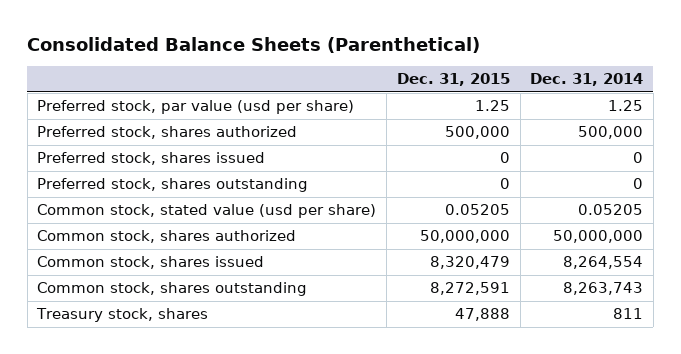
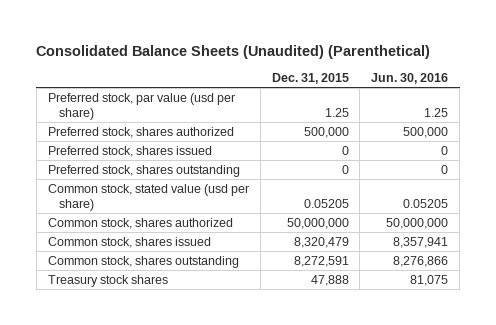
- Consolidated Balance Sheets (Parenthetical)
+ Consolidated Balance Sheets (Unaudited) (Parenthetical)
- | Dec. 31, 2015 | Dec. 31, 2014
+ | Dec. 31, 2015 | Jun. 30, 2016
- Treasury stock, shares | 47,888 | 811
+ Treasury stock shares | 47,888 | 81,075

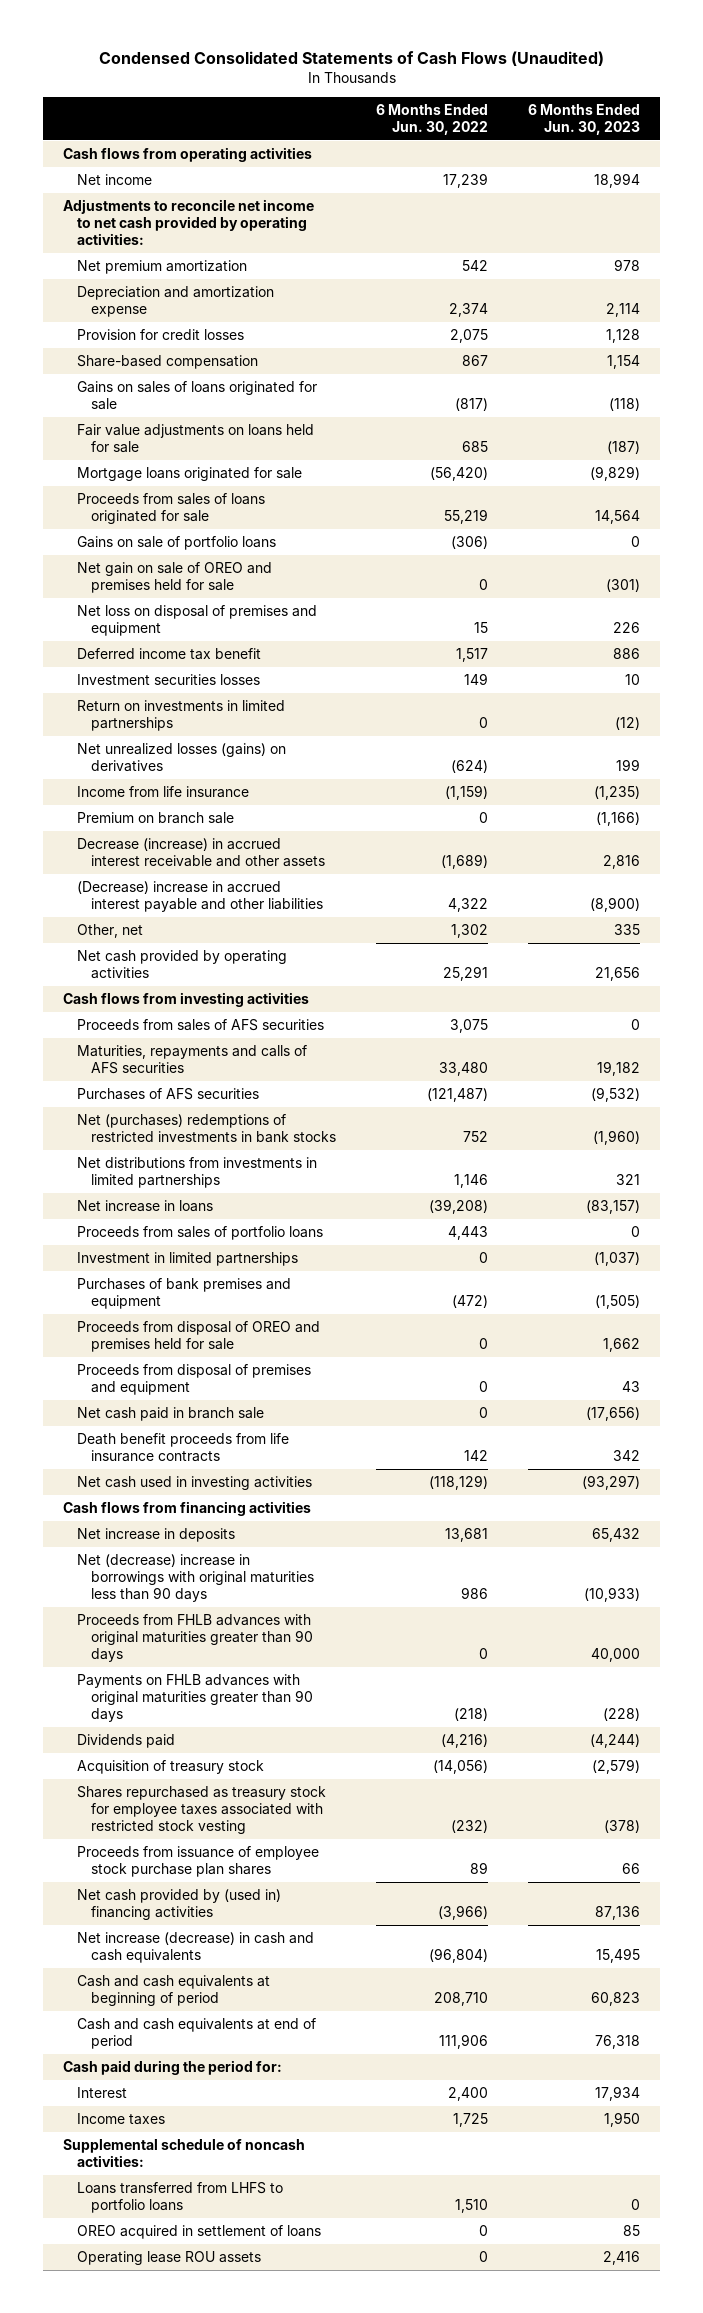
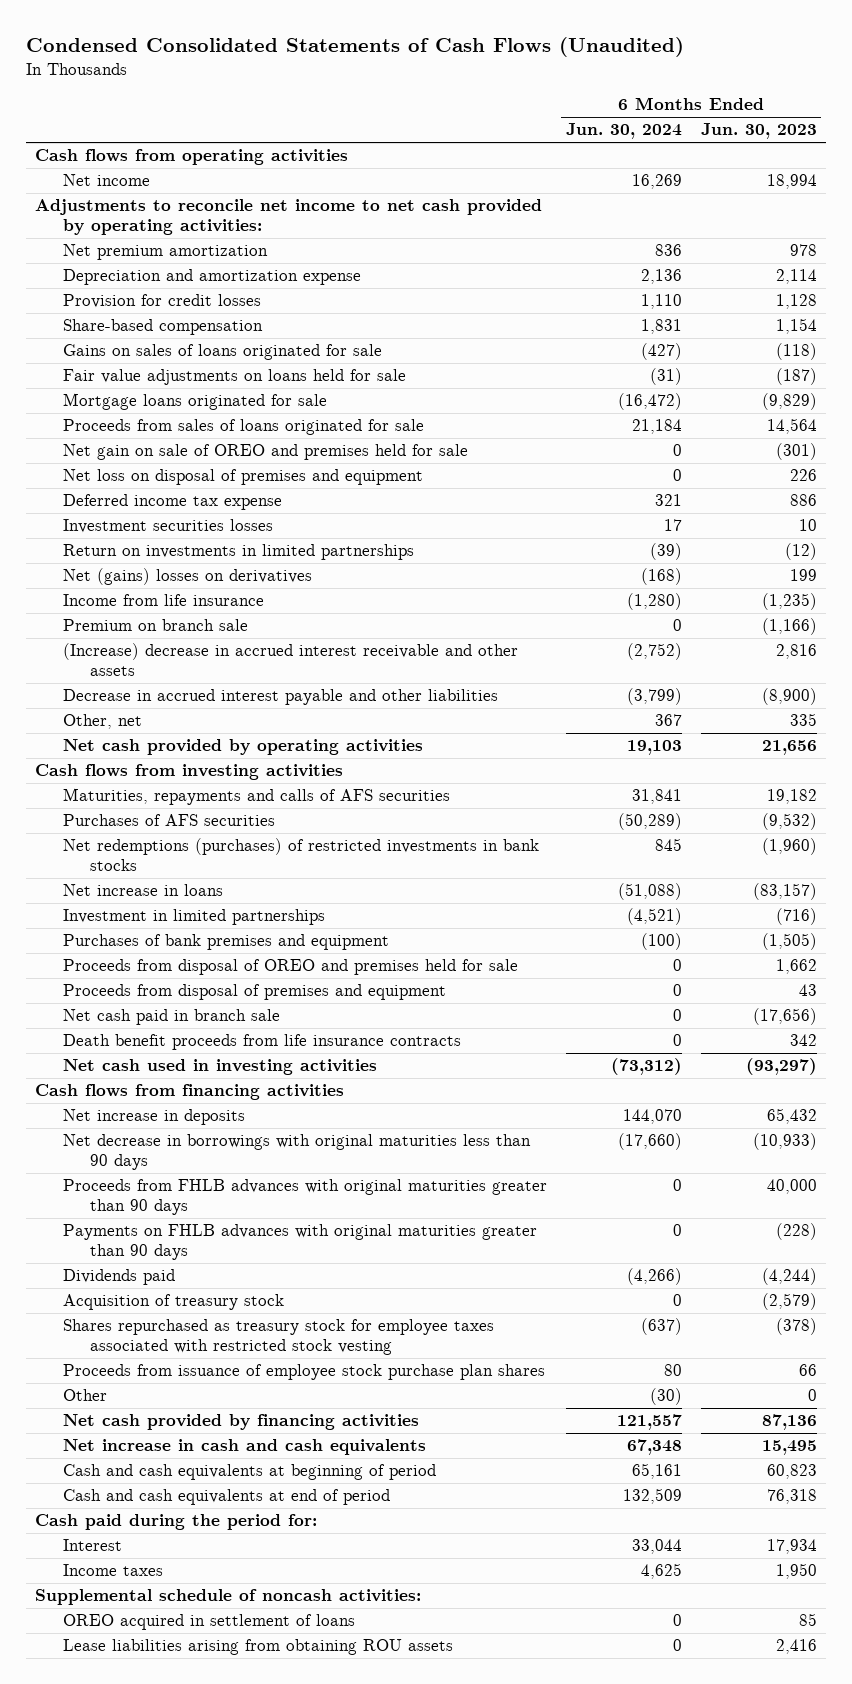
- | 6 Months Ended Jun. 30, 2022 | 6 Months Ended Jun. 30, 2023
+ | 6 Months Ended Jun. 30, 2024 | 6 Months Ended Jun. 30, 2023
- Gains on sale of portfolio loans | (306) | 0
- Deferred income tax benefit | 1,517 | 886
+ Deferred income tax expense | 321 | 886
- Net unrealized losses (gains) on derivatives | (624) | 199
+ Net (gains) losses on derivatives | (168) | 199
- Decrease (increase) in accrued interest receivable and other assets | (1,689) | 2,816
- (Decrease) increase in accrued interest payable and other liabilities | 4,322 | (8,900)
+ (Increase) decrease in accrued interest receivable and other assets | (2,752) | 2,816
+ Decrease in accrued interest payable and other liabilities | (3,799) | (8,900)
- Proceeds from sales of AFS securities | 3,075 | 0
- Net (purchases) redemptions of restricted investments in bank stocks | 752 | (1,960)
- Net distributions from investments in limited partnerships | 1,146 | 321
+ Net redemptions (purchases) of restricted investments in bank stocks | 845 | (1,960)
- Proceeds from sales of portfolio loans | 4,443 | 0
- Investment in limited partnerships | 0 | (1,037)
+ Investment in limited partnerships | (4,521) | (716)
- Net (decrease) increase in borrowings with original maturities less than 90 days | 986 | (10,933)
+ Net decrease in borrowings with original maturities less than 90 days | (17,660) | (10,933)
- Net cash provided by (used in) financing activities | (3,966) | 87,136
- Net increase (decrease) in cash and cash equivalents | (96,804) | 15,495
+ Other | (30) | 0
+ Net cash provided by financing activities | 121,557 | 87,136
+ Net increase in cash and cash equivalents | 67,348 | 15,495
- Loans transferred from LHFS to portfolio loans | 1,510 | 0
- Operating lease ROU assets | 0 | 2,416
+ Lease liabilities arising from obtaining ROU assets | 0 | 2,416

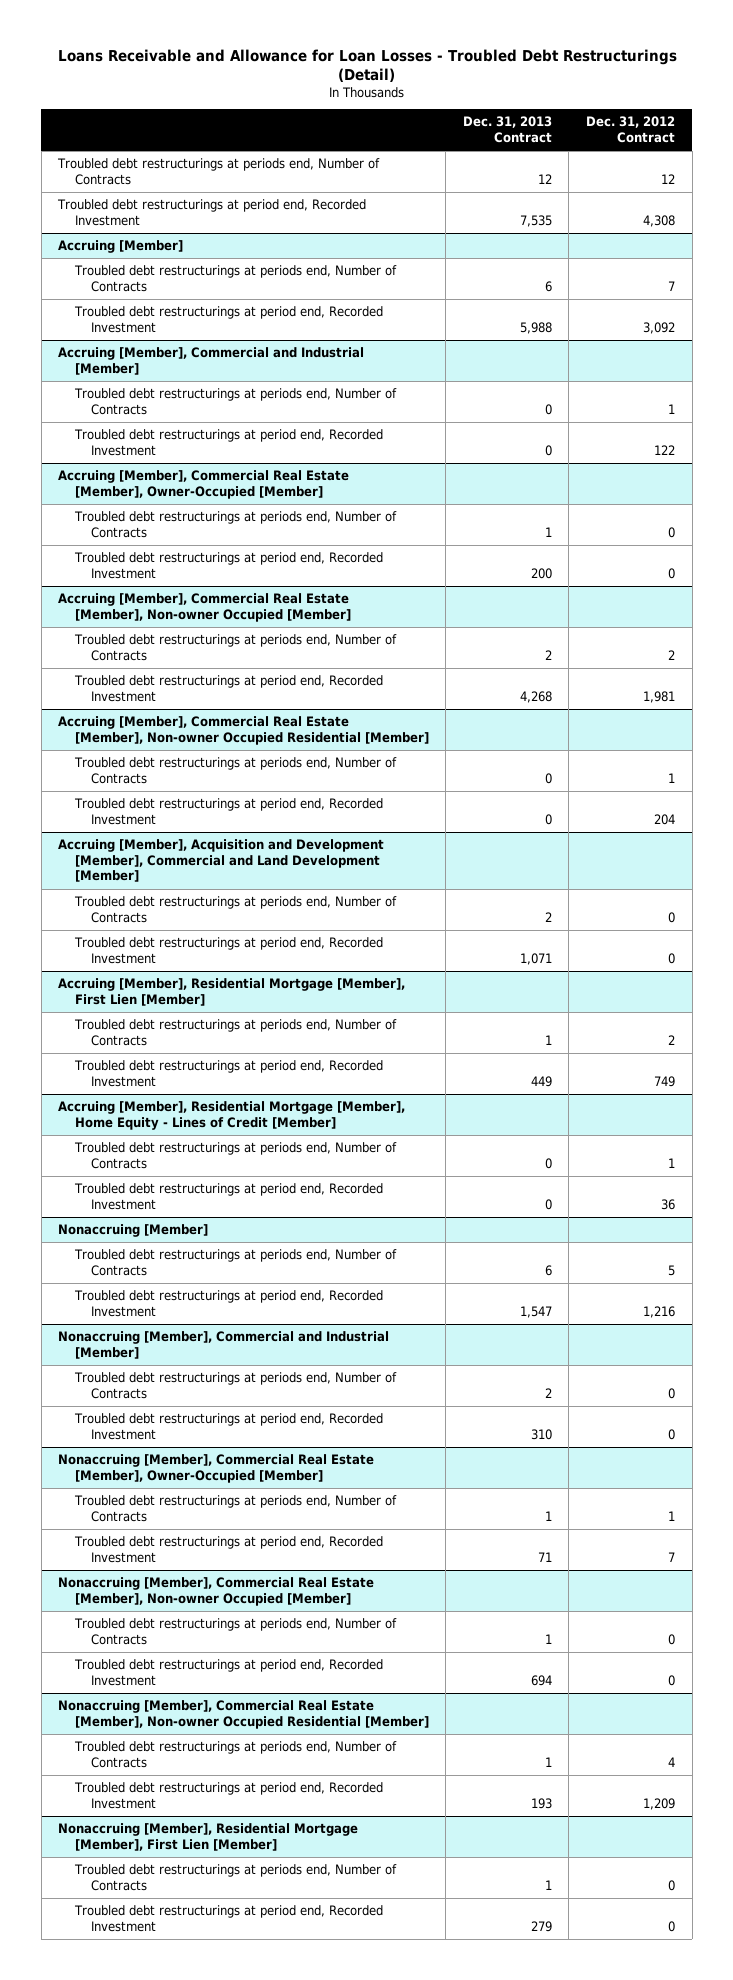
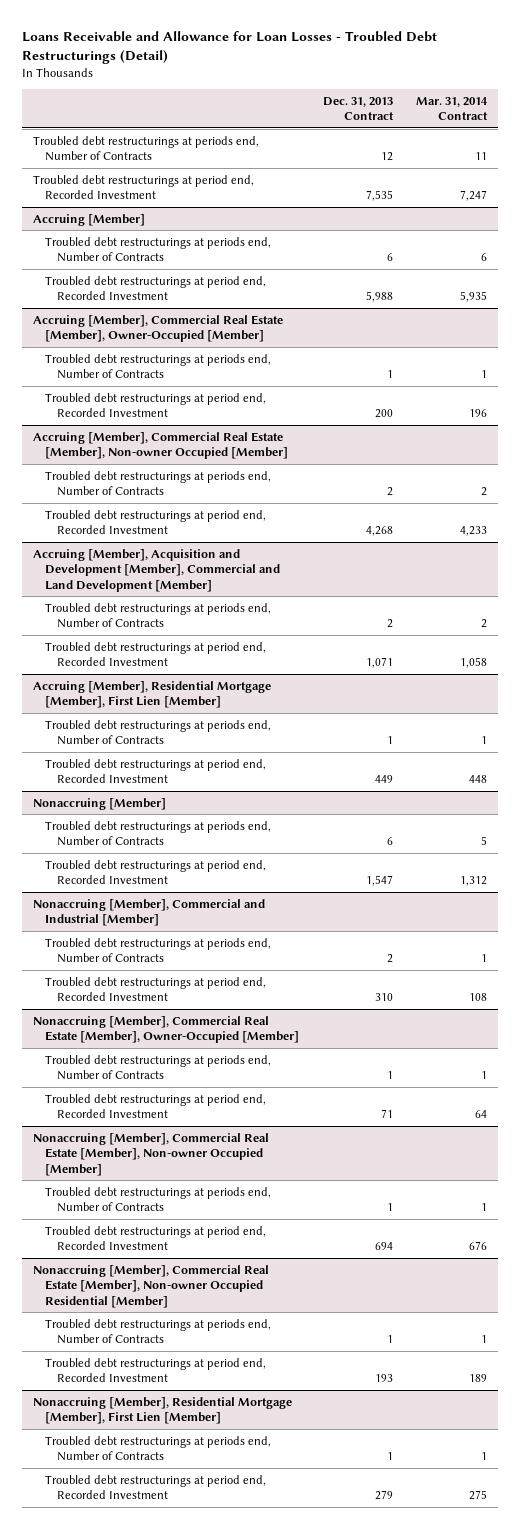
- | Dec. 31, 2013 Contract | Dec. 31, 2012 Contract
+ | Dec. 31, 2013 Contract | Mar. 31, 2014 Contract
- Accruing [Member], Commercial and Industrial [Member]
- Troubled debt restructurings at periods end, Number of Contracts | 0 | 1
- Troubled debt restructurings at period end, Recorded Investment | 0 | 122
- Accruing [Member], Commercial Real Estate [Member], Non-owner Occupied Residential [Member]
- Troubled debt restructurings at periods end, Number of Contracts | 0 | 1
- Troubled debt restructurings at period end, Recorded Investment | 0 | 204
- Accruing [Member], Residential Mortgage [Member], Home Equity - Lines of Credit [Member]
- Troubled debt restructurings at periods end, Number of Contracts | 0 | 1
- Troubled debt restructurings at period end, Recorded Investment | 0 | 36

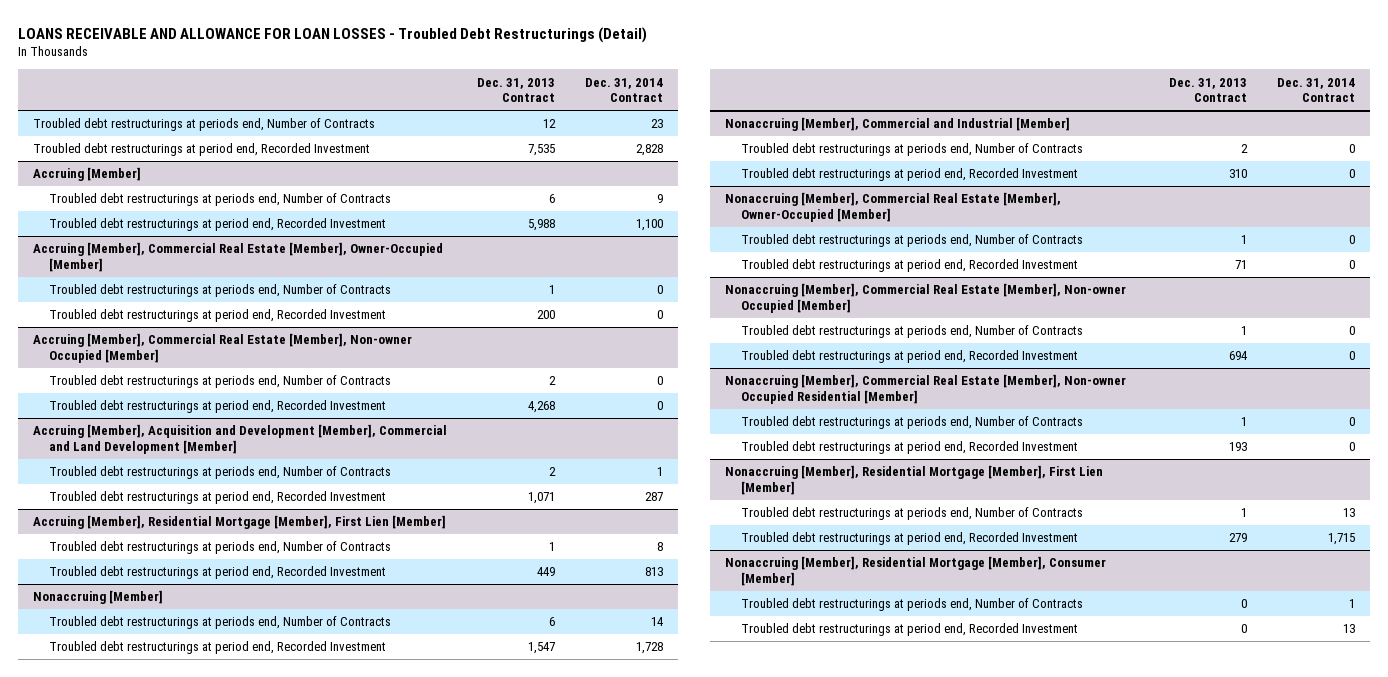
- Loans Receivable and Allowance for Loan Losses - Troubled Debt Restructurings (Detail)
+ LOANS RECEIVABLE AND ALLOWANCE FOR LOAN LOSSES - Troubled Debt Restructurings (Detail)
- | Dec. 31, 2013 Contract | Mar. 31, 2014 Contract
+ | Dec. 31, 2013 Contract | Dec. 31, 2014 Contract
+ Nonaccruing [Member], Residential Mortgage [Member], Consumer [Member]
+ Troubled debt restructurings at periods end, Number of Contracts | 0 | 1
+ Troubled debt restructurings at period end, Recorded Investment | 0 | 13

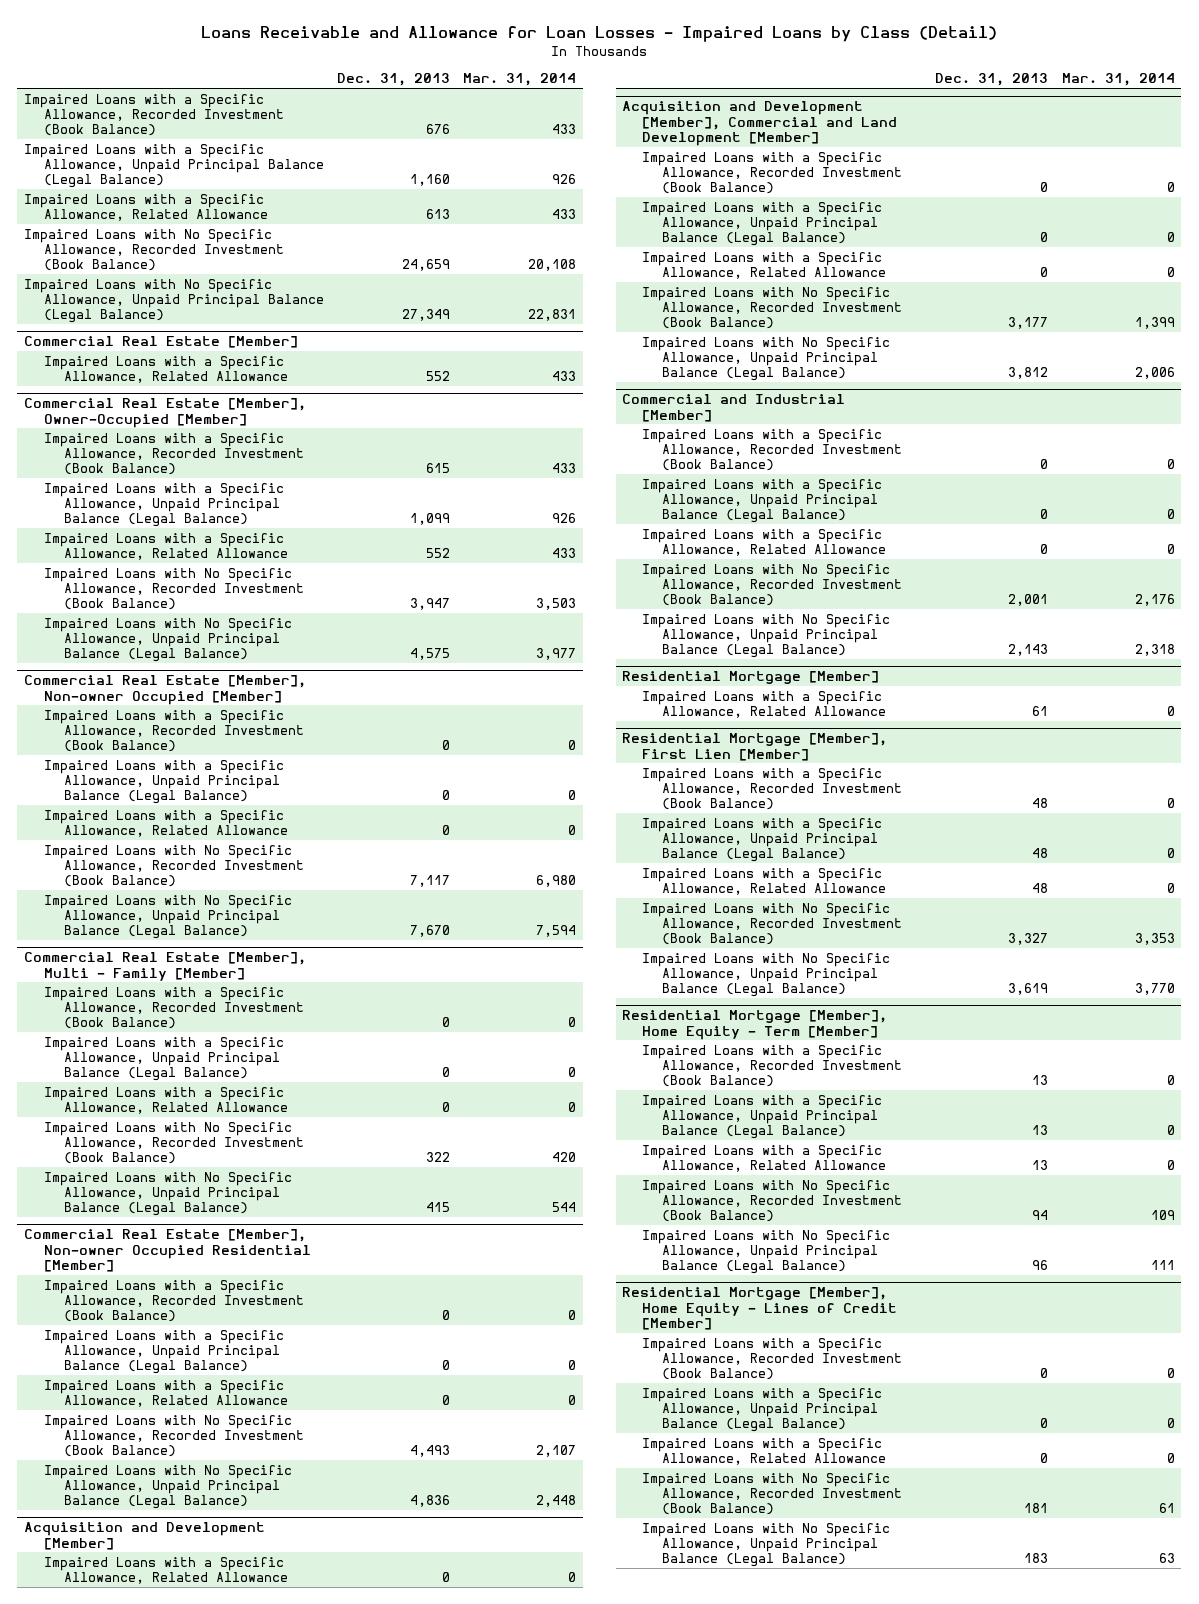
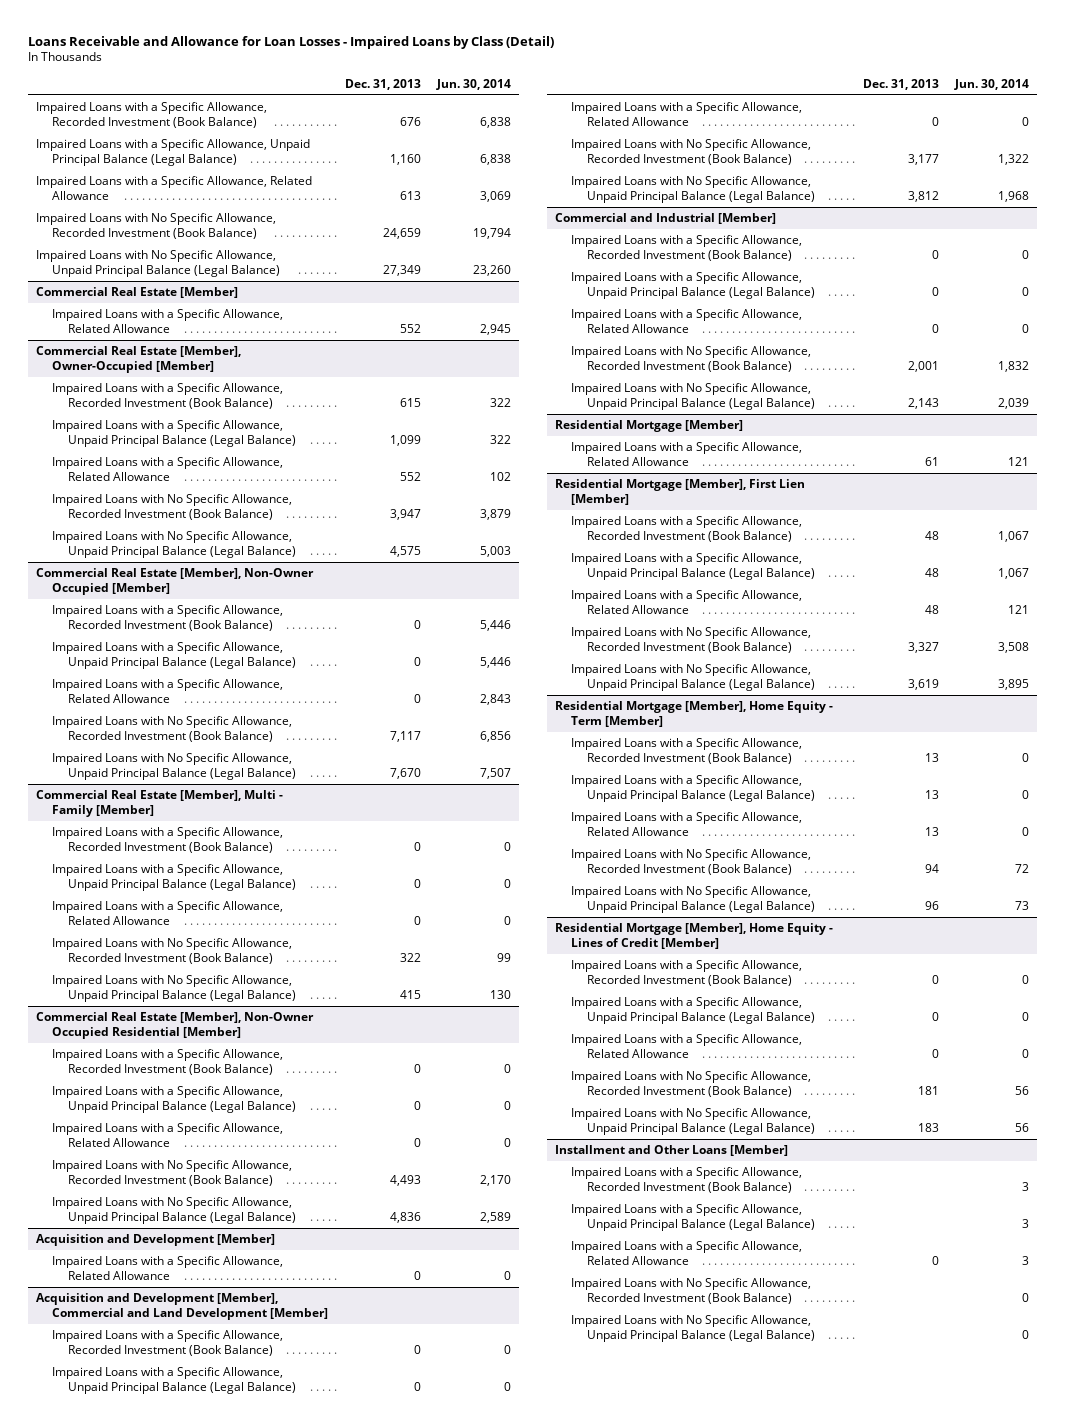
- | Dec. 31, 2013 | Mar. 31, 2014
+ | Dec. 31, 2013 | Jun. 30, 2014
- Commercial Real Estate [Member], Non-owner Occupied [Member]
+ Commercial Real Estate [Member], Non-Owner Occupied [Member]
- Commercial Real Estate [Member], Non-owner Occupied Residential [Member]
+ Commercial Real Estate [Member], Non-Owner Occupied Residential [Member]
+ Installment and Other Loans [Member]
+ Impaired Loans with a Specific Allowance, Recorded Investment (Book Balance) | | 3
+ Impaired Loans with a Specific Allowance, Unpaid Principal Balance (Legal Balance) | | 3
+ Impaired Loans with a Specific Allowance, Related Allowance | 0 | 3
+ Impaired Loans with No Specific Allowance, Recorded Investment (Book Balance) | | 0
+ Impaired Loans with No Specific Allowance, Unpaid Principal Balance (Legal Balance) | | 0

